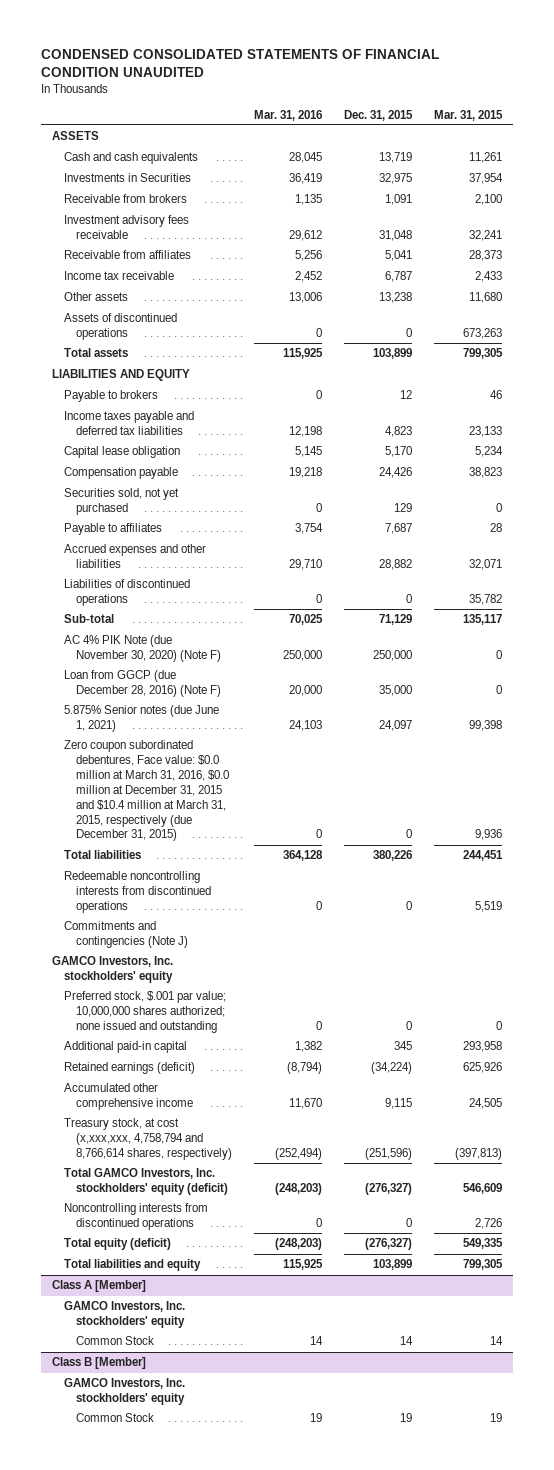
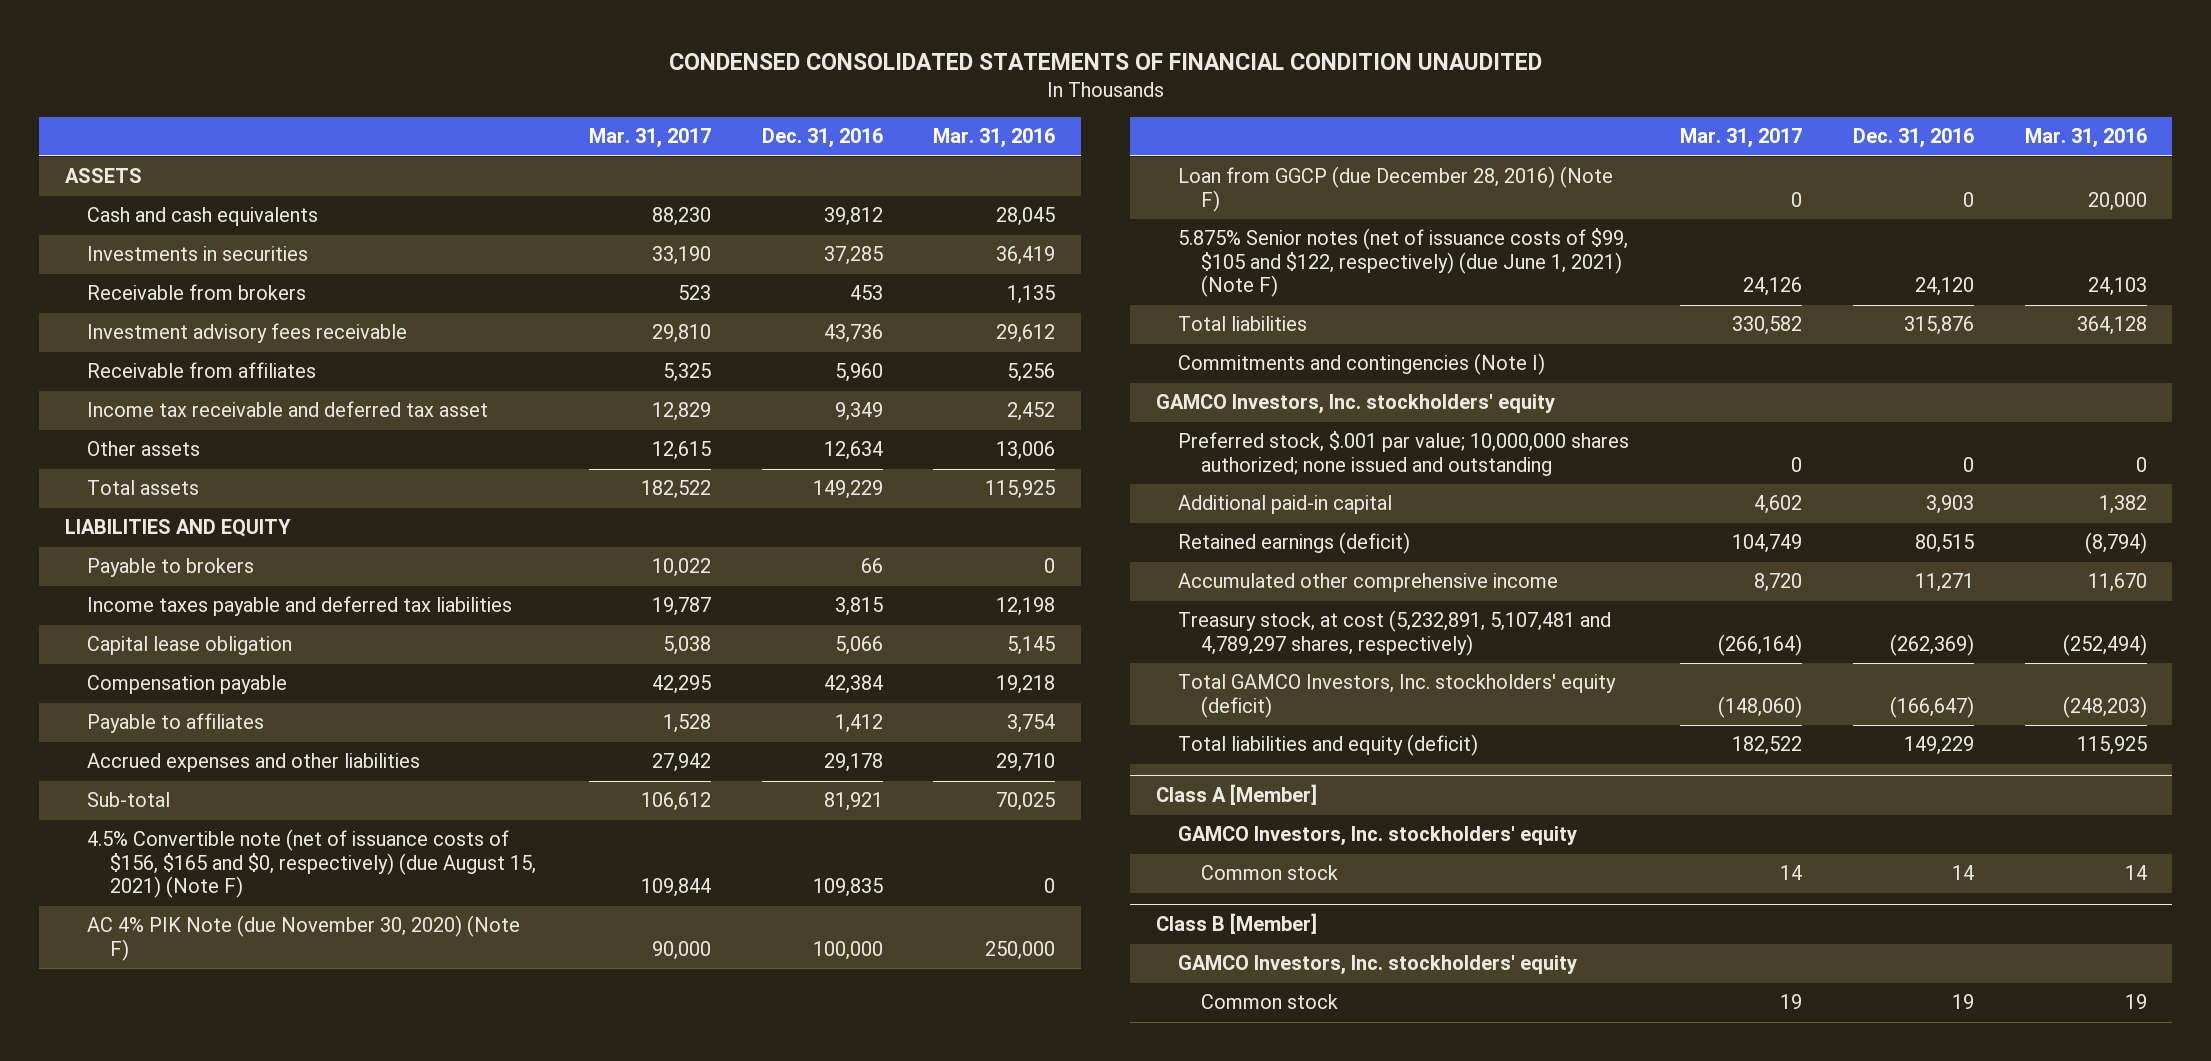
- | Mar. 31, 2016 | Dec. 31, 2015 | Mar. 31, 2015
+ | Mar. 31, 2017 | Dec. 31, 2016 | Mar. 31, 2016
- Investments in Securities | 36,419 | 32,975 | 37,954
+ Investments in securities | 33,190 | 37,285 | 36,419
- Income tax receivable | 2,452 | 6,787 | 2,433
+ Income tax receivable and deferred tax asset | 12,829 | 9,349 | 2,452
- Assets of discontinued operations | 0 | 0 | 673,263
- Securities sold, not yet purchased | 0 | 129 | 0
- Liabilities of discontinued operations | 0 | 0 | 35,782
+ 4.5% Convertible note (net of issuance costs of $156, $165 and $0, respectively) (due August 15, 2021) (Note F) | 109,844 | 109,835 | 0
- 5.875% Senior notes (due June 1, 2021) | 24,103 | 24,097 | 99,398
- Zero coupon subordinated debentures, Face value: $0.0 million at March 31, 2016, $0.0 million at December 31, 2015 and $10.4 million at March 31, 2015, respectively (due December 31, 2015) | 0 | 0 | 9,936
+ 5.875% Senior notes (net of issuance costs of $99, $105 and $122, respectively) (due June 1, 2021) (Note F) | 24,126 | 24,120 | 24,103
- Redeemable noncontrolling interests from discontinued operations | 0 | 0 | 5,519
- Commitments and contingencies (Note J)
+ Commitments and contingencies (Note I)
- Treasury stock, at cost (x,xxx,xxx, 4,758,794 and 8,766,614 shares, respectively) | (252,494) | (251,596) | (397,813)
+ Treasury stock, at cost (5,232,891, 5,107,481 and 4,789,297 shares, respectively) | (266,164) | (262,369) | (252,494)
- Noncontrolling interests from discontinued operations | 0 | 0 | 2,726
- Total equity (deficit) | (248,203) | (276,327) | 549,335
- Total liabilities and equity | 115,925 | 103,899 | 799,305
+ Total liabilities and equity (deficit) | 182,522 | 149,229 | 115,925
@ Class A [Member]
- Common Stock | 14 | 14 | 14
+ Common stock | 14 | 14 | 14
@ Class B [Member]
- Common Stock | 19 | 19 | 19
+ Common stock | 19 | 19 | 19

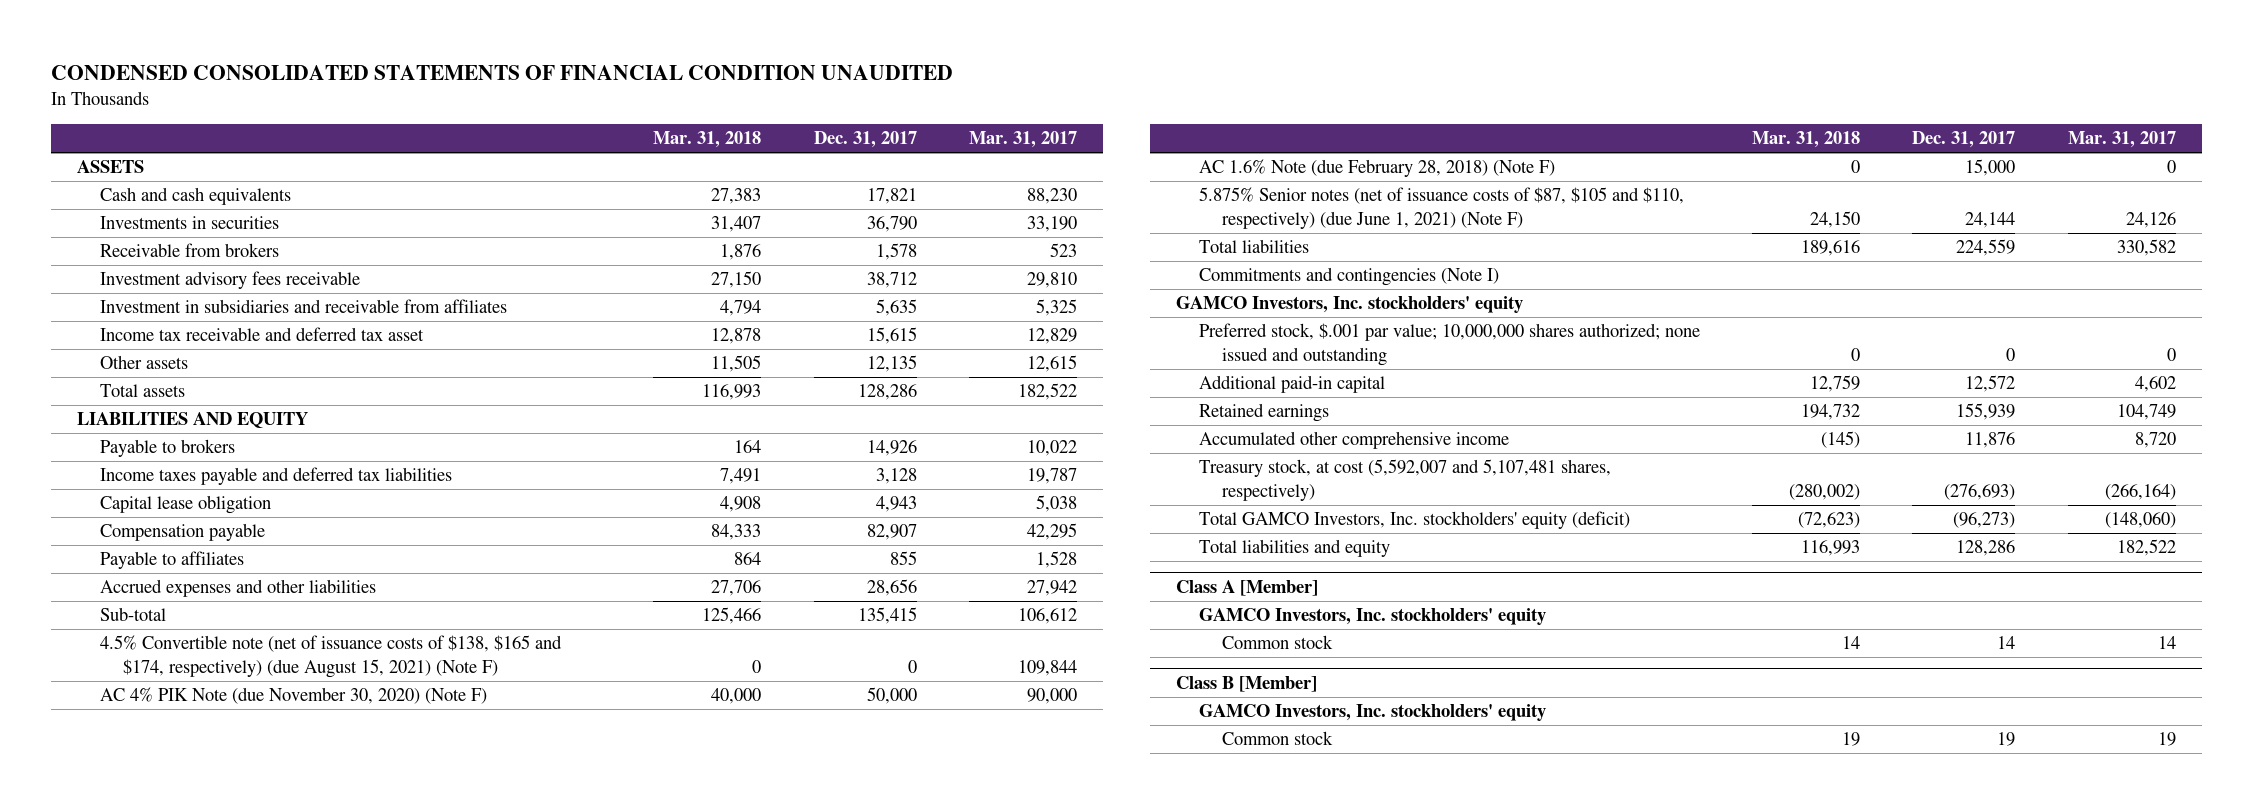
- | Mar. 31, 2017 | Dec. 31, 2016 | Mar. 31, 2016
+ | Mar. 31, 2018 | Dec. 31, 2017 | Mar. 31, 2017
- Receivable from affiliates | 5,325 | 5,960 | 5,256
+ Investment in subsidiaries and receivable from affiliates | 4,794 | 5,635 | 5,325
- 4.5% Convertible note (net of issuance costs of $156, $165 and $0, respectively) (due August 15, 2021) (Note F) | 109,844 | 109,835 | 0
+ 4.5% Convertible note (net of issuance costs of $138, $165 and $174, respectively) (due August 15, 2021) (Note F) | 0 | 0 | 109,844
- Loan from GGCP (due December 28, 2016) (Note F) | 0 | 0 | 20,000
- 5.875% Senior notes (net of issuance costs of $99, $105 and $122, respectively) (due June 1, 2021) (Note F) | 24,126 | 24,120 | 24,103
+ AC 1.6% Note (due February 28, 2018) (Note F) | 0 | 15,000 | 0
+ 5.875% Senior notes (net of issuance costs of $87, $105 and $110, respectively) (due June 1, 2021) (Note F) | 24,150 | 24,144 | 24,126
- Retained earnings (deficit) | 104,749 | 80,515 | (8,794)
+ Retained earnings | 194,732 | 155,939 | 104,749
- Treasury stock, at cost (5,232,891, 5,107,481 and 4,789,297 shares, respectively) | (266,164) | (262,369) | (252,494)
+ Treasury stock, at cost (5,592,007 and 5,107,481 shares, respectively) | (280,002) | (276,693) | (266,164)
- Total liabilities and equity (deficit) | 182,522 | 149,229 | 115,925
+ Total liabilities and equity | 116,993 | 128,286 | 182,522

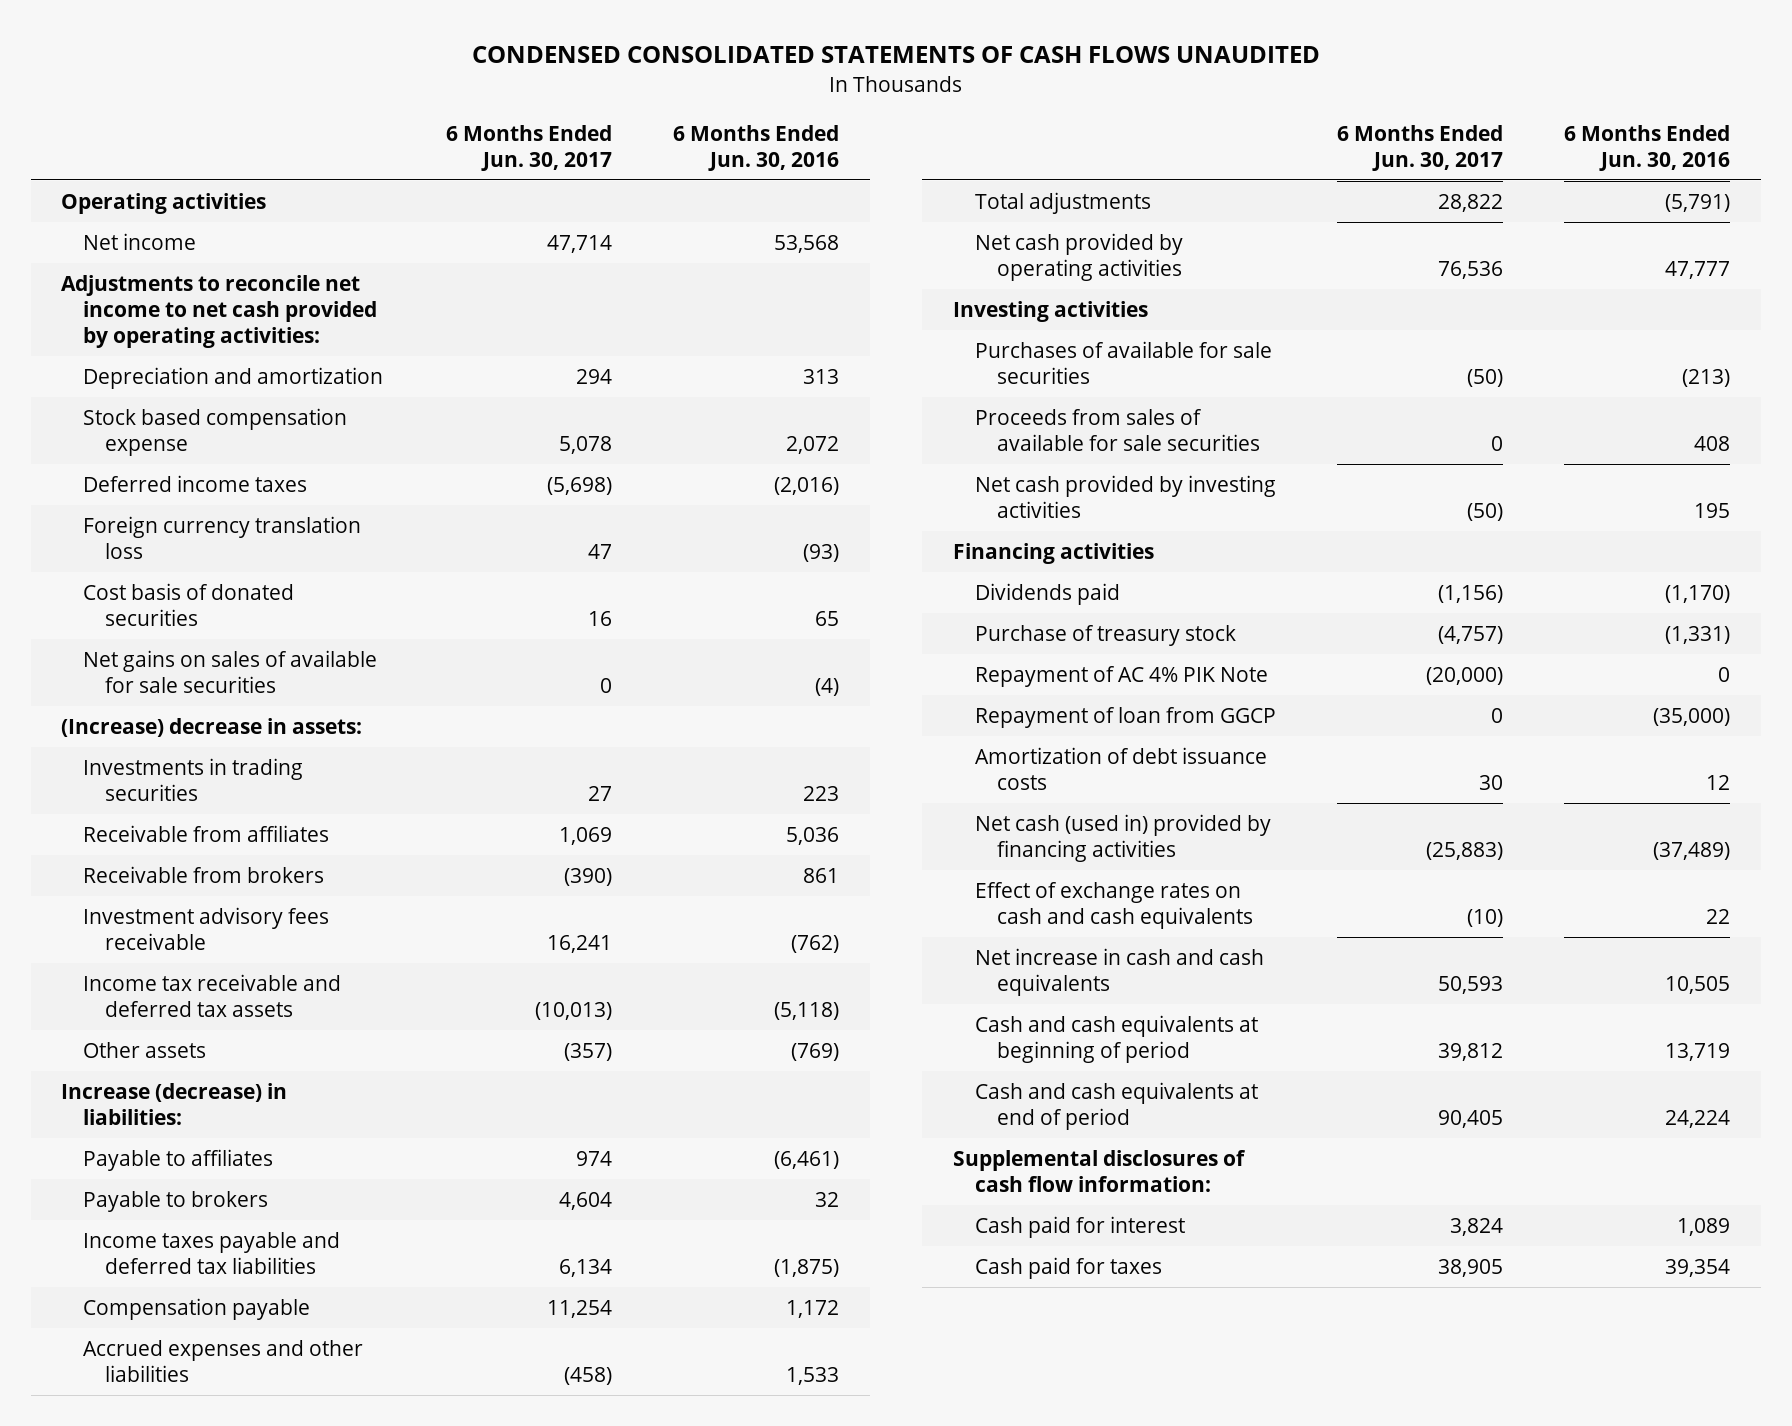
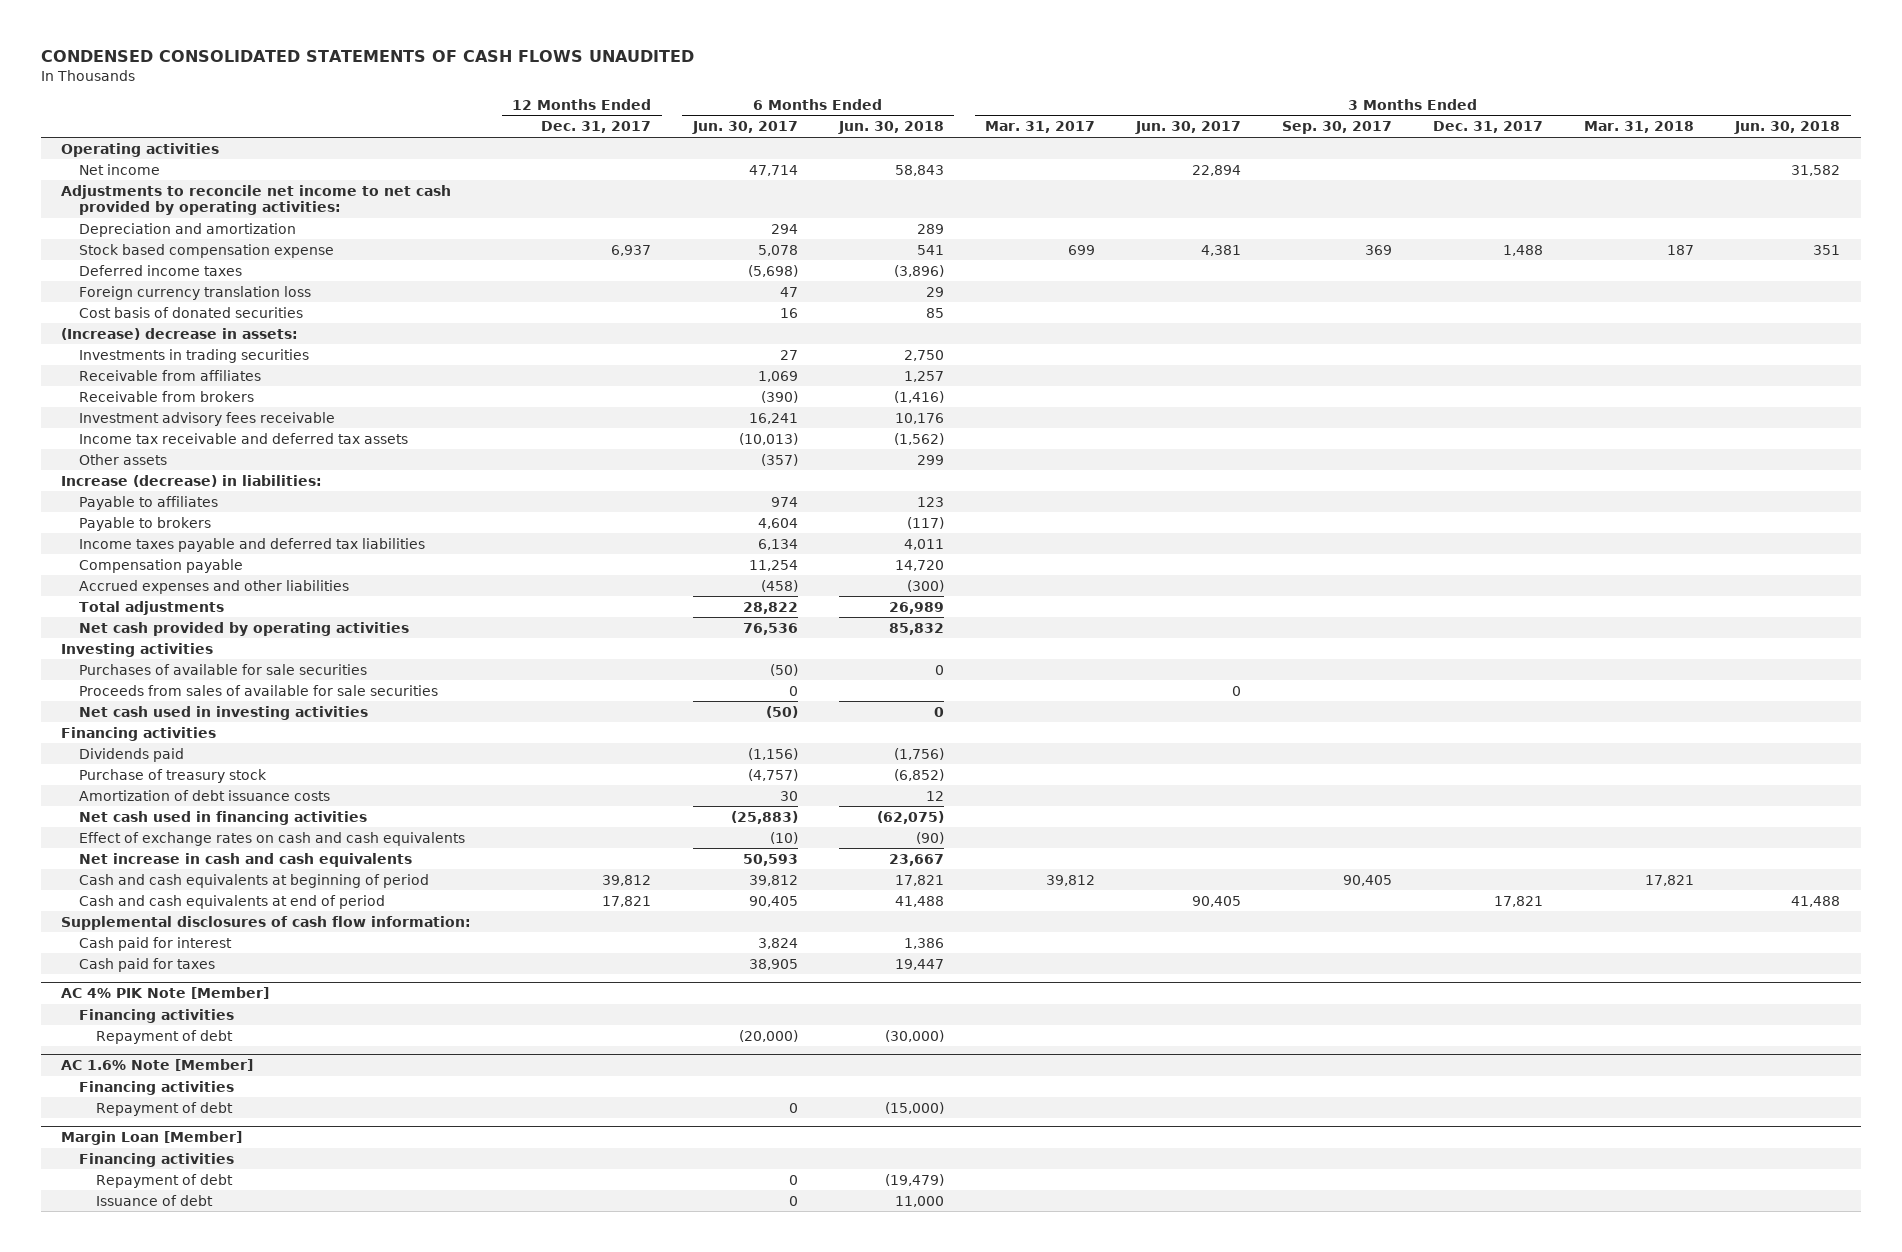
- | 6 Months Ended Jun. 30, 2017 | 6 Months Ended Jun. 30, 2016
+ | 12 Months Ended Dec. 31, 2017 | 6 Months Ended Jun. 30, 2017 | 6 Months Ended Jun. 30, 2018 | 3 Months Ended Mar. 31, 2017 | 3 Months Ended Jun. 30, 2017 | 3 Months Ended Sep. 30, 2017 | 3 Months Ended Dec. 31, 2017 | 3 Months Ended Mar. 31, 2018 | 3 Months Ended Jun. 30, 2018
- Net gains on sales of available for sale securities | 0 | (4)
- Net cash provided by investing activities | (50) | 195
+ Net cash used in investing activities | | (50) | 0 | | | | | |
- Repayment of AC 4% PIK Note | (20,000) | 0
- Repayment of loan from GGCP | 0 | (35,000)
- Net cash (used in) provided by financing activities | (25,883) | (37,489)
+ Net cash used in financing activities | | (25,883) | (62,075) | | | | | |
+ AC 4% PIK Note [Member]
+ Financing activities
+ Repayment of debt | | (20,000) | (30,000) | | | | | |
+ AC 1.6% Note [Member]
+ Financing activities
+ Repayment of debt | | 0 | (15,000) | | | | | |
+ Margin Loan [Member]
+ Financing activities
+ Repayment of debt | | 0 | (19,479) | | | | | |
+ Issuance of debt | | 0 | 11,000 | | | | | |

